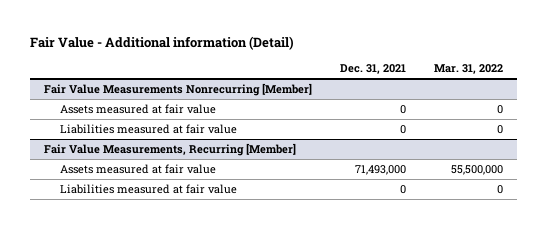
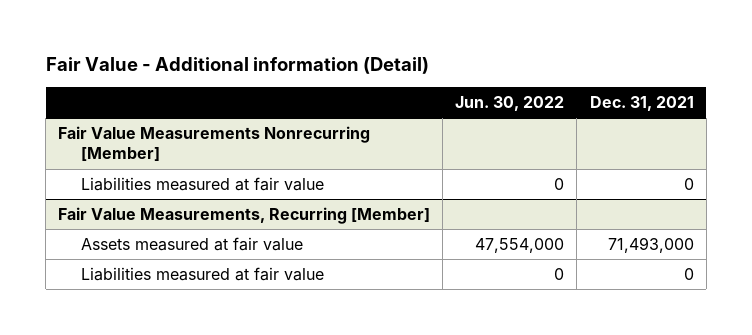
- | Dec. 31, 2021 | Mar. 31, 2022
+ | Jun. 30, 2022 | Dec. 31, 2021
@ Fair Value Measurements Nonrecurring [Member]
- Assets measured at fair value | 0 | 0

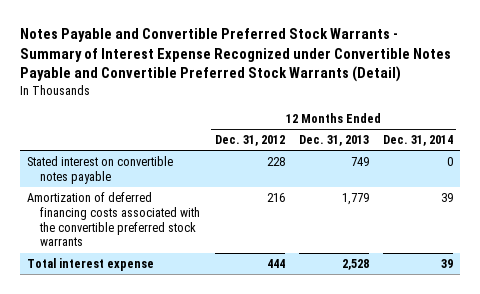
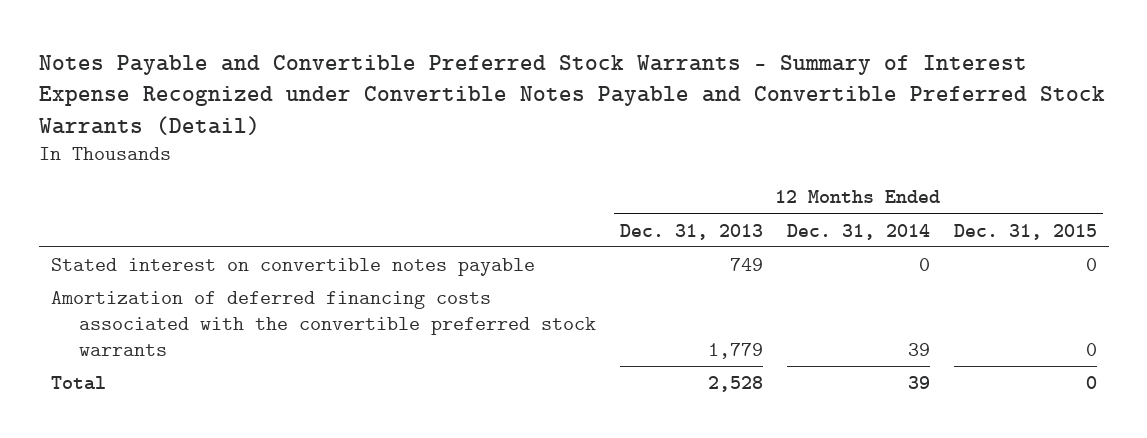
- | 12 Months Ended Dec. 31, 2012 | 12 Months Ended Dec. 31, 2013 | 12 Months Ended Dec. 31, 2014
+ | 12 Months Ended Dec. 31, 2013 | 12 Months Ended Dec. 31, 2014 | 12 Months Ended Dec. 31, 2015
- Total interest expense | 444 | 2,528 | 39
+ Total | 2,528 | 39 | 0

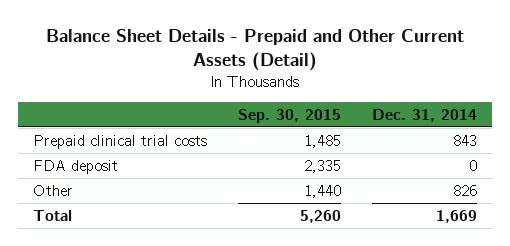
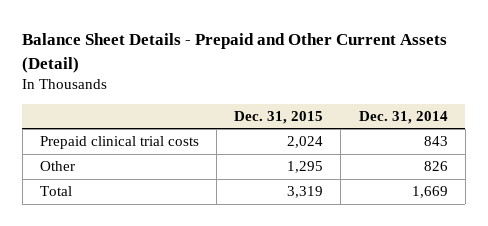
- | Sep. 30, 2015 | Dec. 31, 2014
+ | Dec. 31, 2015 | Dec. 31, 2014
- FDA deposit | 2,335 | 0

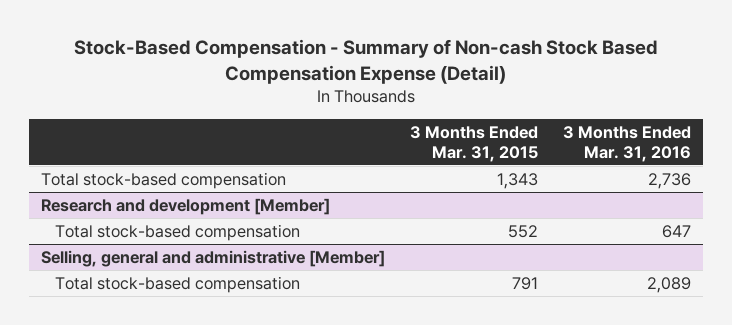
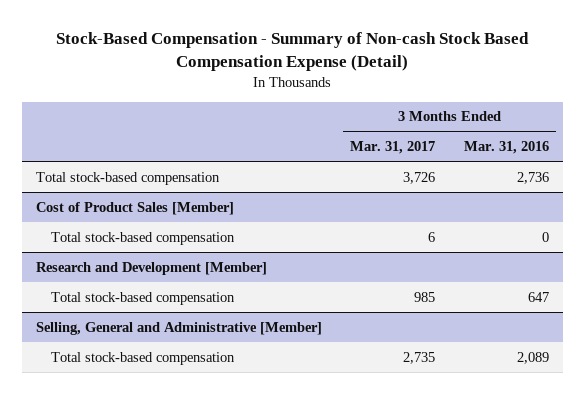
- | 3 Months Ended Mar. 31, 2015 | 3 Months Ended Mar. 31, 2016
+ | 3 Months Ended Mar. 31, 2017 | 3 Months Ended Mar. 31, 2016
- Research and development [Member]
+ Cost of Product Sales [Member]
+ Total stock-based compensation | 6 | 0
+ Research and Development [Member]
- Selling, general and administrative [Member]
+ Selling, General and Administrative [Member]

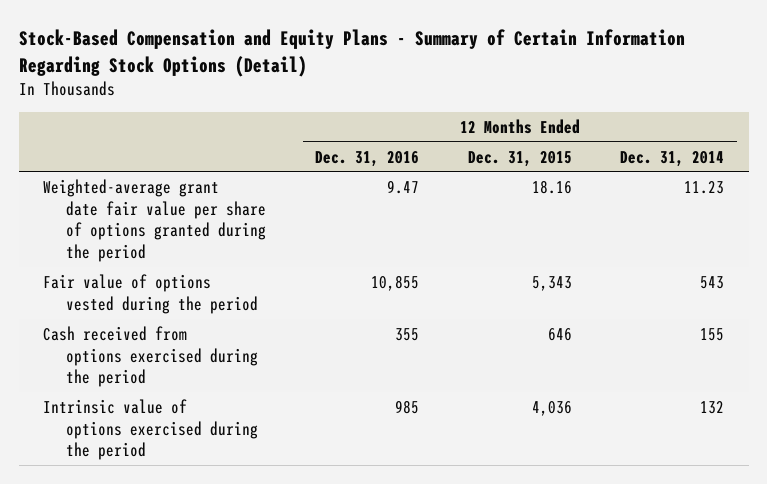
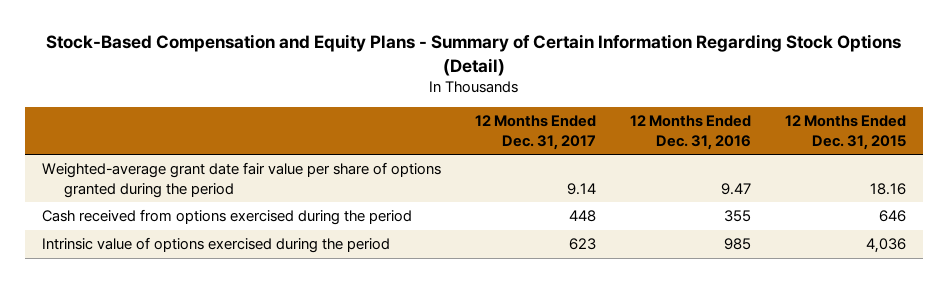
- | 12 Months Ended Dec. 31, 2016 | 12 Months Ended Dec. 31, 2015 | 12 Months Ended Dec. 31, 2014
+ | 12 Months Ended Dec. 31, 2017 | 12 Months Ended Dec. 31, 2016 | 12 Months Ended Dec. 31, 2015
- Fair value of options vested during the period | 10,855 | 5,343 | 543

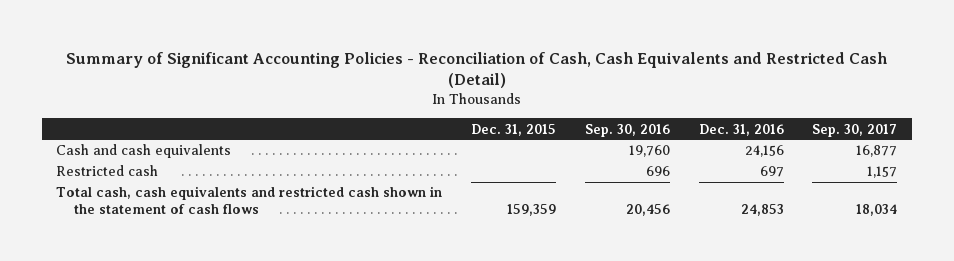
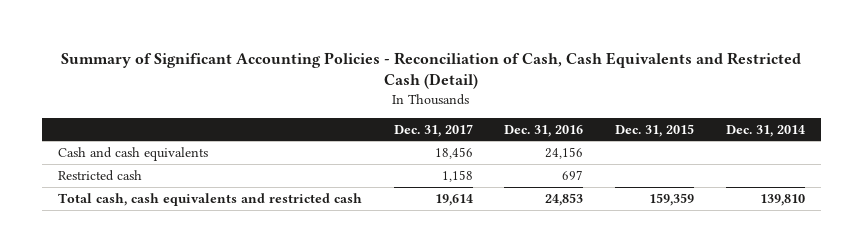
- | Dec. 31, 2015 | Sep. 30, 2016 | Dec. 31, 2016 | Sep. 30, 2017
+ | Dec. 31, 2017 | Dec. 31, 2016 | Dec. 31, 2015 | Dec. 31, 2014
- Total cash, cash equivalents and restricted cash shown in the statement of cash flows | 159,359 | 20,456 | 24,853 | 18,034
+ Total cash, cash equivalents and restricted cash | 19,614 | 24,853 | 159,359 | 139,810

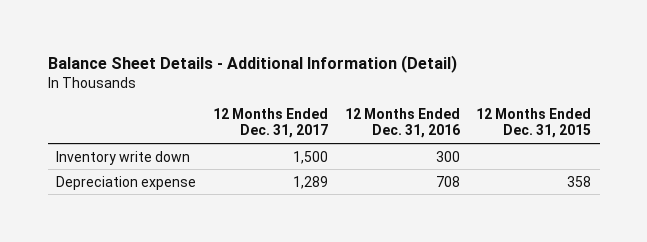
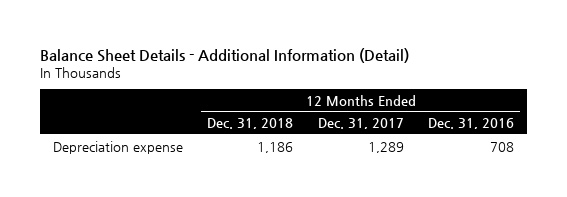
- | 12 Months Ended Dec. 31, 2017 | 12 Months Ended Dec. 31, 2016 | 12 Months Ended Dec. 31, 2015
+ | 12 Months Ended Dec. 31, 2018 | 12 Months Ended Dec. 31, 2017 | 12 Months Ended Dec. 31, 2016
- Inventory write down | 1,500 | 300 |

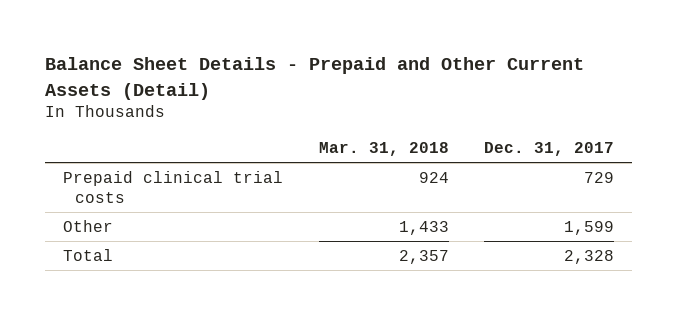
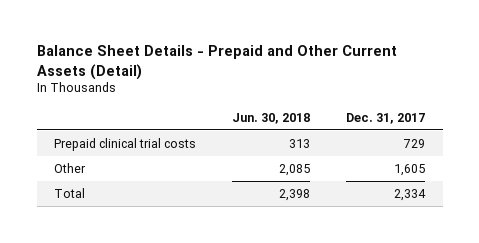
- | Mar. 31, 2018 | Dec. 31, 2017
+ | Jun. 30, 2018 | Dec. 31, 2017
- Other | 1,433 | 1,599
- Total | 2,357 | 2,328
+ Other | 2,085 | 1,605
+ Total | 2,398 | 2,334

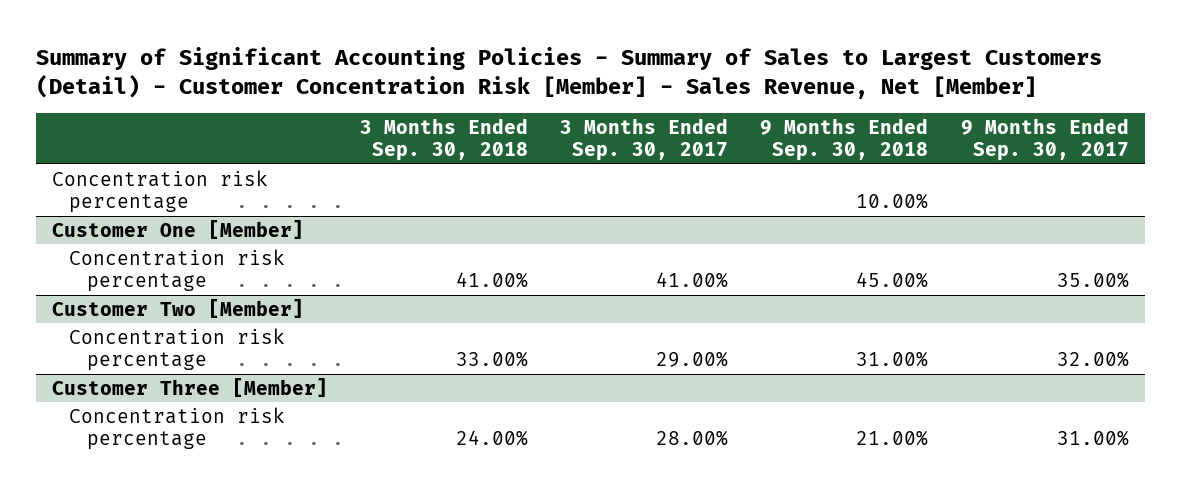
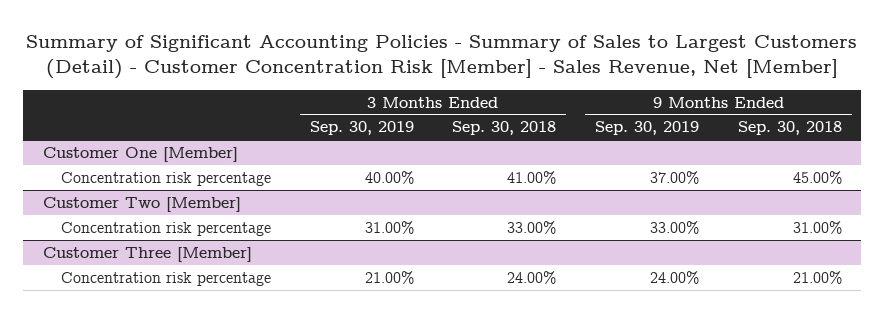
- | 3 Months Ended Sep. 30, 2018 | 3 Months Ended Sep. 30, 2017 | 9 Months Ended Sep. 30, 2018 | 9 Months Ended Sep. 30, 2017
+ | 3 Months Ended Sep. 30, 2019 | 3 Months Ended Sep. 30, 2018 | 9 Months Ended Sep. 30, 2019 | 9 Months Ended Sep. 30, 2018
- Concentration risk percentage | | | 10.00% |

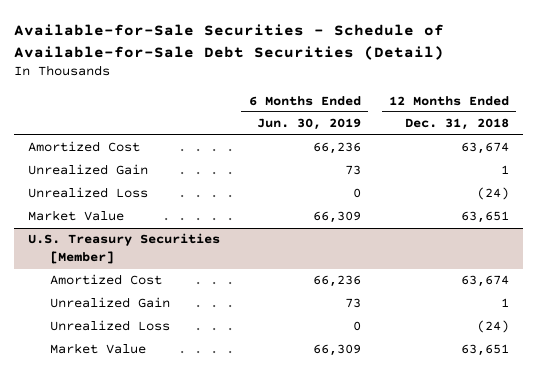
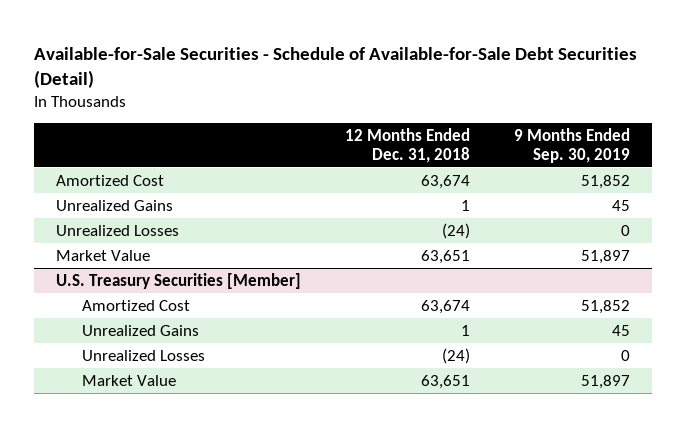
- | 6 Months Ended Jun. 30, 2019 | 12 Months Ended Dec. 31, 2018
+ | 12 Months Ended Dec. 31, 2018 | 9 Months Ended Sep. 30, 2019
- Unrealized Gain | 73 | 1
- Unrealized Loss | 0 | (24)
+ Unrealized Gains | 1 | 45
+ Unrealized Losses | (24) | 0
@ U.S. Treasury Securities [Member]
- Unrealized Gain | 73 | 1
- Unrealized Loss | 0 | (24)
+ Unrealized Gains | 1 | 45
+ Unrealized Losses | (24) | 0

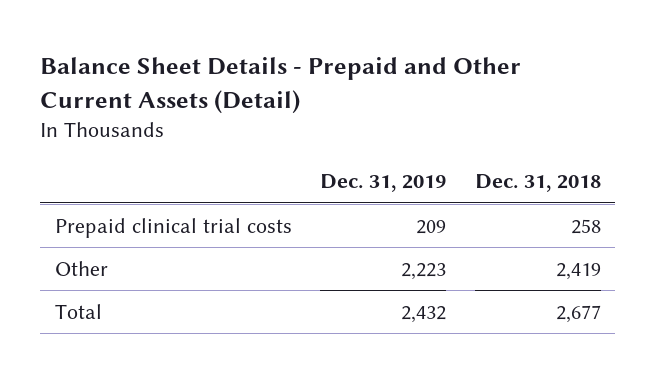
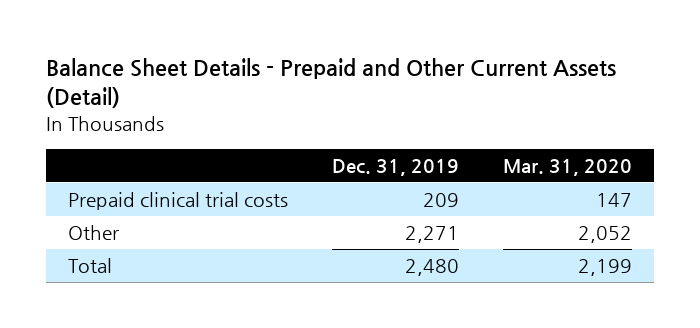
- | Dec. 31, 2019 | Dec. 31, 2018
+ | Dec. 31, 2019 | Mar. 31, 2020
- Other | 2,223 | 2,419
- Total | 2,432 | 2,677
+ Other | 2,271 | 2,052
+ Total | 2,480 | 2,199

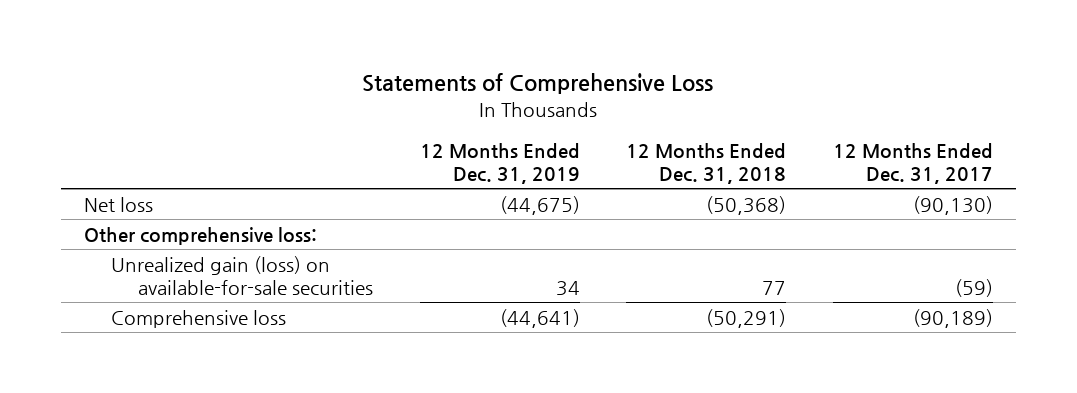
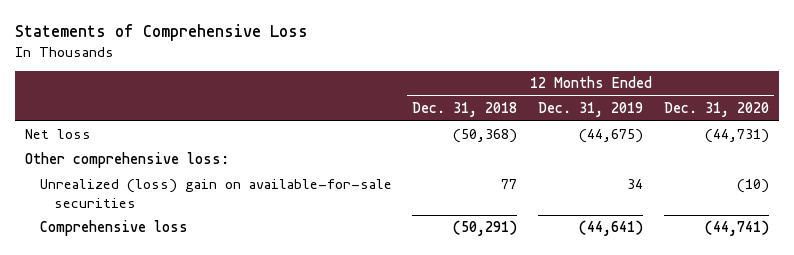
- | 12 Months Ended Dec. 31, 2019 | 12 Months Ended Dec. 31, 2018 | 12 Months Ended Dec. 31, 2017
+ | 12 Months Ended Dec. 31, 2018 | 12 Months Ended Dec. 31, 2019 | 12 Months Ended Dec. 31, 2020
- Unrealized gain (loss) on available-for-sale securities | 34 | 77 | (59)
+ Unrealized (loss) gain on available-for-sale securities | 77 | 34 | (10)

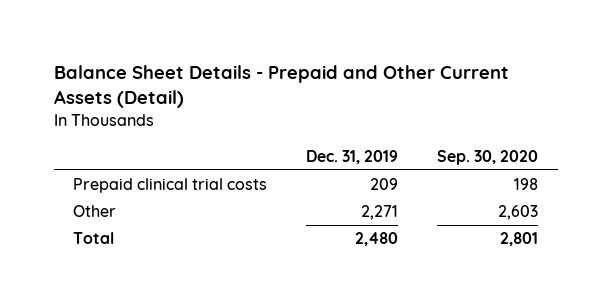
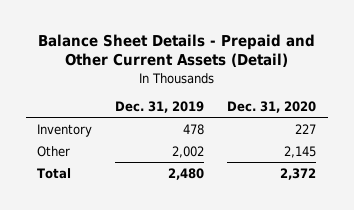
- | Dec. 31, 2019 | Sep. 30, 2020
+ | Dec. 31, 2019 | Dec. 31, 2020
- Prepaid clinical trial costs | 209 | 198
- Other | 2,271 | 2,603
+ Inventory | 478 | 227
+ Other | 2,002 | 2,145

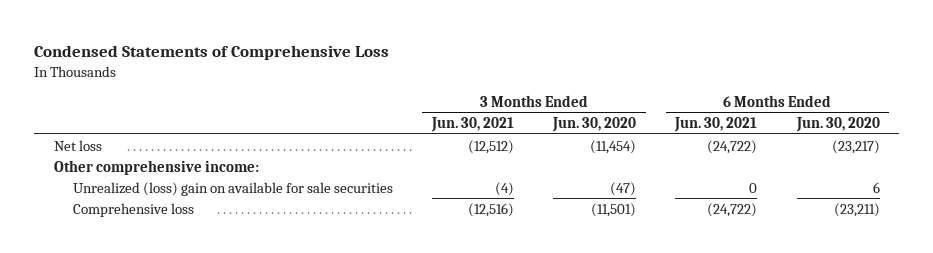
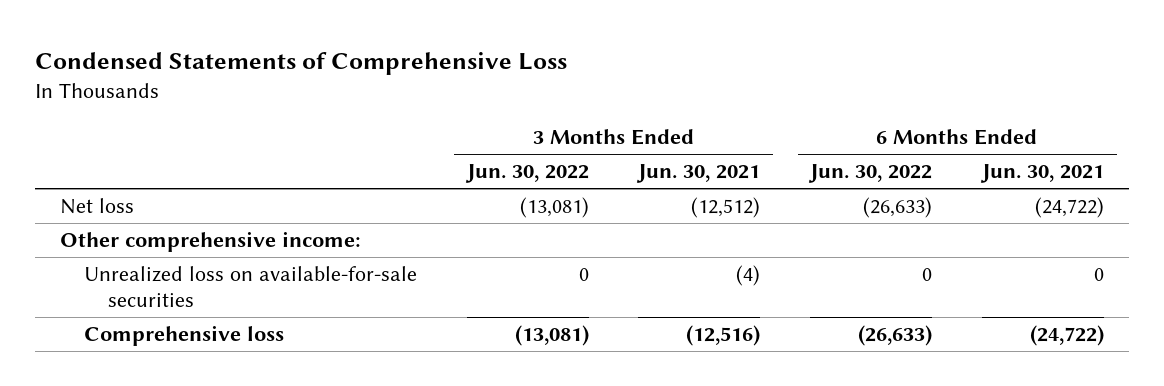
- | 3 Months Ended Jun. 30, 2021 | 3 Months Ended Jun. 30, 2020 | 6 Months Ended Jun. 30, 2021 | 6 Months Ended Jun. 30, 2020
+ | 3 Months Ended Jun. 30, 2022 | 3 Months Ended Jun. 30, 2021 | 6 Months Ended Jun. 30, 2022 | 6 Months Ended Jun. 30, 2021
- Unrealized (loss) gain on available for sale securities | (4) | (47) | 0 | 6
+ Unrealized loss on available-for-sale securities | 0 | (4) | 0 | 0

